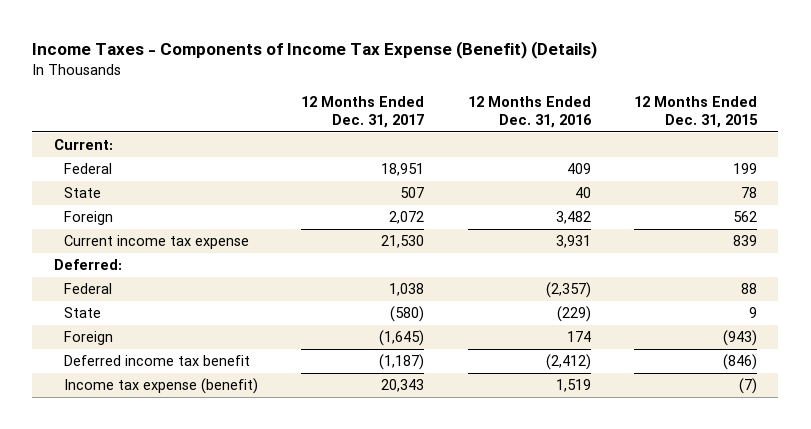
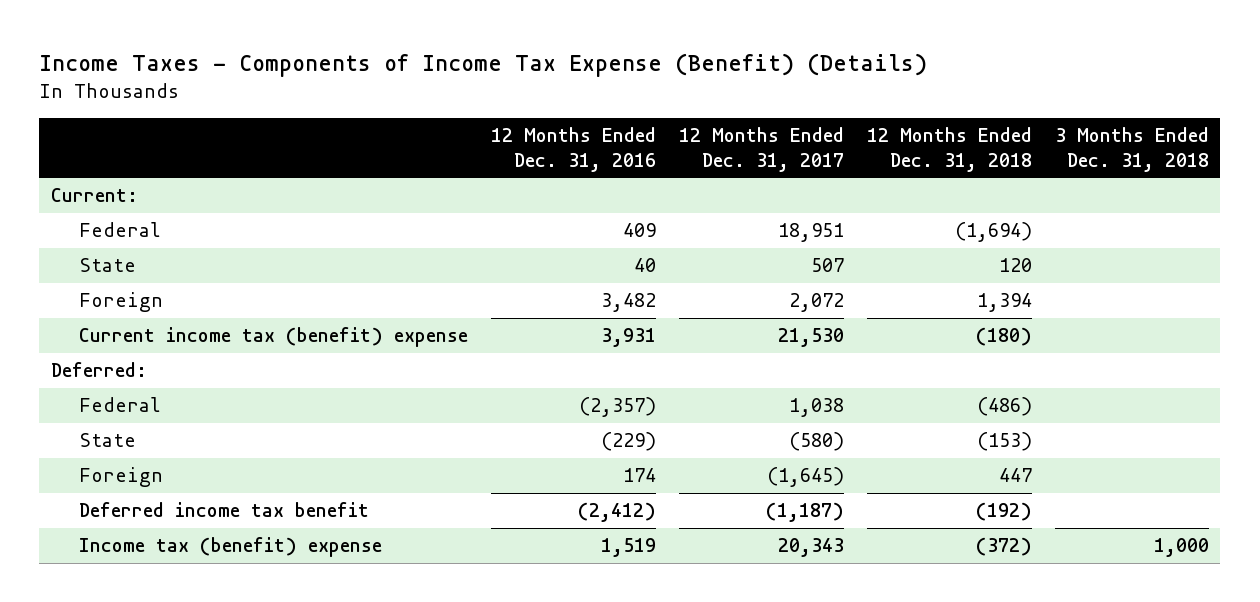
- | 12 Months Ended Dec. 31, 2017 | 12 Months Ended Dec. 31, 2016 | 12 Months Ended Dec. 31, 2015
+ | 12 Months Ended Dec. 31, 2016 | 12 Months Ended Dec. 31, 2017 | 12 Months Ended Dec. 31, 2018 | 3 Months Ended Dec. 31, 2018
- Current income tax expense | 21,530 | 3,931 | 839
+ Current income tax (benefit) expense | 3,931 | 21,530 | (180) |
- Income tax expense (benefit) | 20,343 | 1,519 | (7)
+ Income tax (benefit) expense | 1,519 | 20,343 | (372) | 1,000

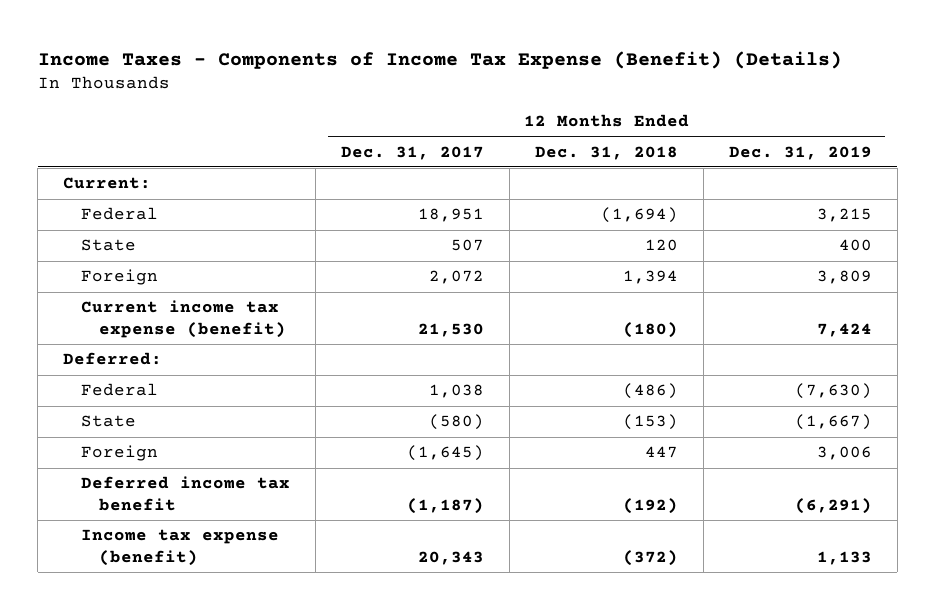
- | 12 Months Ended Dec. 31, 2016 | 12 Months Ended Dec. 31, 2017 | 12 Months Ended Dec. 31, 2018 | 3 Months Ended Dec. 31, 2018
+ | 12 Months Ended Dec. 31, 2017 | 12 Months Ended Dec. 31, 2018 | 12 Months Ended Dec. 31, 2019
- Current income tax (benefit) expense | 3,931 | 21,530 | (180) |
+ Current income tax expense (benefit) | 21,530 | (180) | 7,424
- Income tax (benefit) expense | 1,519 | 20,343 | (372) | 1,000
+ Income tax expense (benefit) | 20,343 | (372) | 1,133

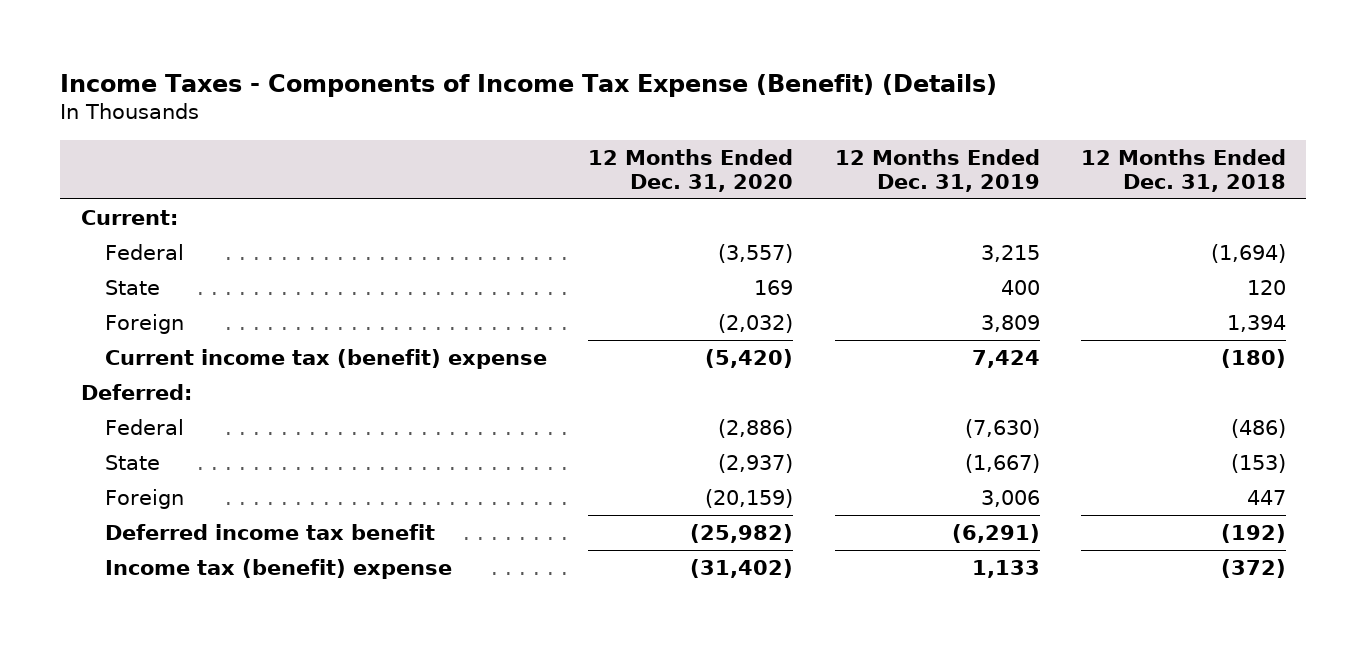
- | 12 Months Ended Dec. 31, 2017 | 12 Months Ended Dec. 31, 2018 | 12 Months Ended Dec. 31, 2019
+ | 12 Months Ended Dec. 31, 2020 | 12 Months Ended Dec. 31, 2019 | 12 Months Ended Dec. 31, 2018
- Current income tax expense (benefit) | 21,530 | (180) | 7,424
+ Current income tax (benefit) expense | (5,420) | 7,424 | (180)
- Income tax expense (benefit) | 20,343 | (372) | 1,133
+ Income tax (benefit) expense | (31,402) | 1,133 | (372)

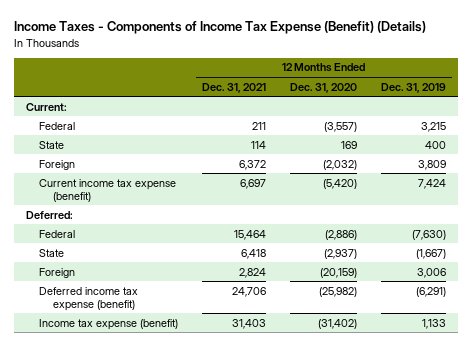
- | 12 Months Ended Dec. 31, 2020 | 12 Months Ended Dec. 31, 2019 | 12 Months Ended Dec. 31, 2018
+ | 12 Months Ended Dec. 31, 2021 | 12 Months Ended Dec. 31, 2020 | 12 Months Ended Dec. 31, 2019
- Current income tax (benefit) expense | (5,420) | 7,424 | (180)
+ Current income tax expense (benefit) | 6,697 | (5,420) | 7,424
- Deferred income tax benefit | (25,982) | (6,291) | (192)
- Income tax (benefit) expense | (31,402) | 1,133 | (372)
+ Deferred income tax expense (benefit) | 24,706 | (25,982) | (6,291)
+ Income tax expense (benefit) | 31,403 | (31,402) | 1,133

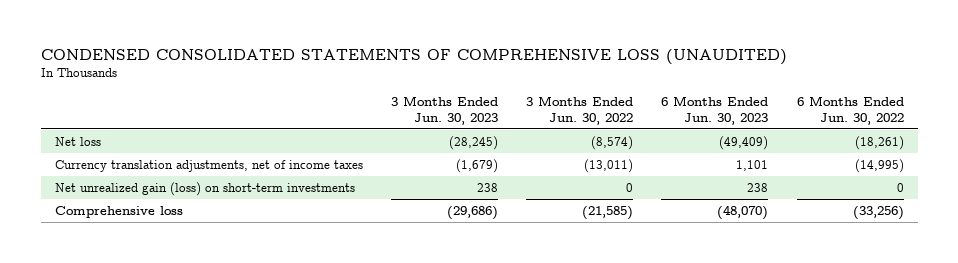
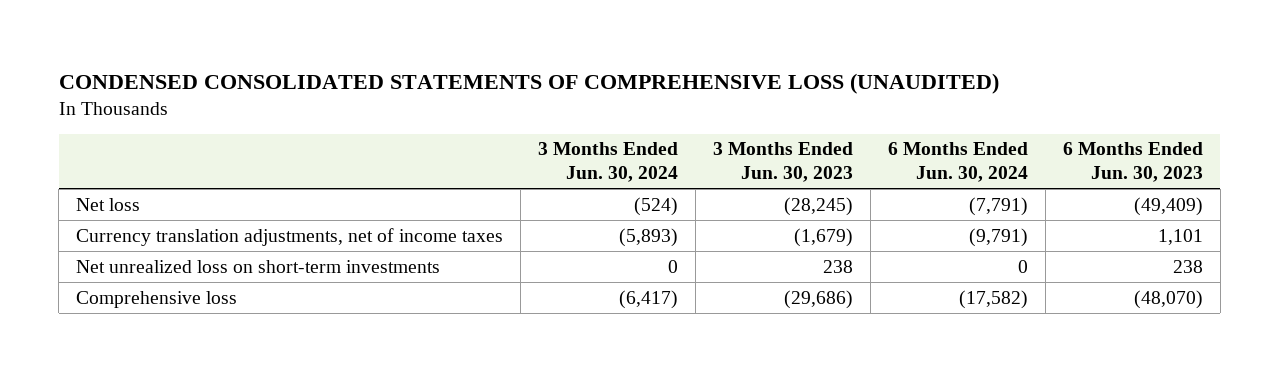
- | 3 Months Ended Jun. 30, 2023 | 3 Months Ended Jun. 30, 2022 | 6 Months Ended Jun. 30, 2023 | 6 Months Ended Jun. 30, 2022
+ | 3 Months Ended Jun. 30, 2024 | 3 Months Ended Jun. 30, 2023 | 6 Months Ended Jun. 30, 2024 | 6 Months Ended Jun. 30, 2023
- Net unrealized gain (loss) on short-term investments | 238 | 0 | 238 | 0
+ Net unrealized loss on short-term investments | 0 | 238 | 0 | 238

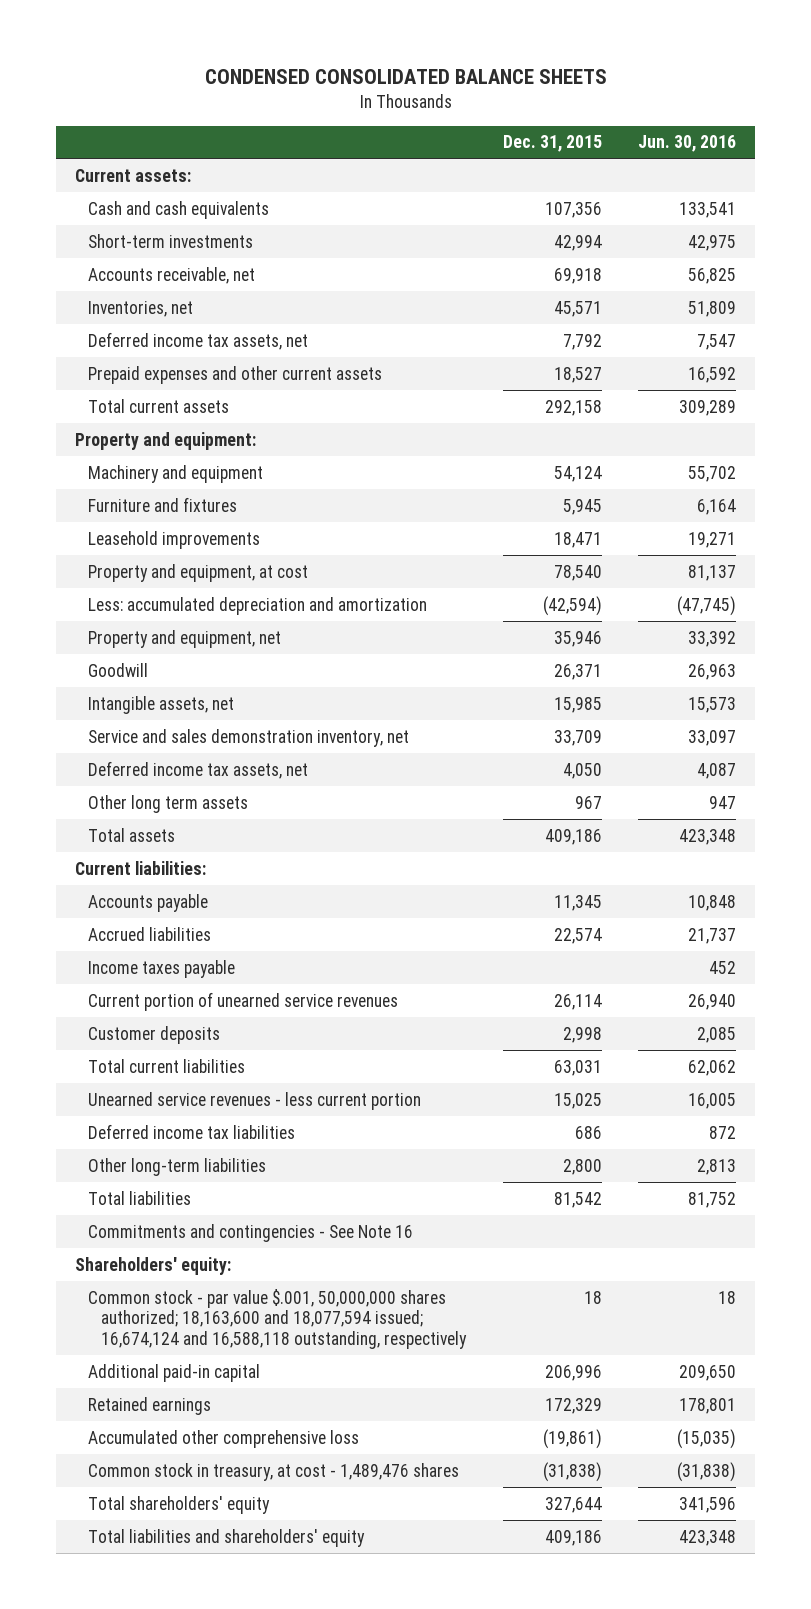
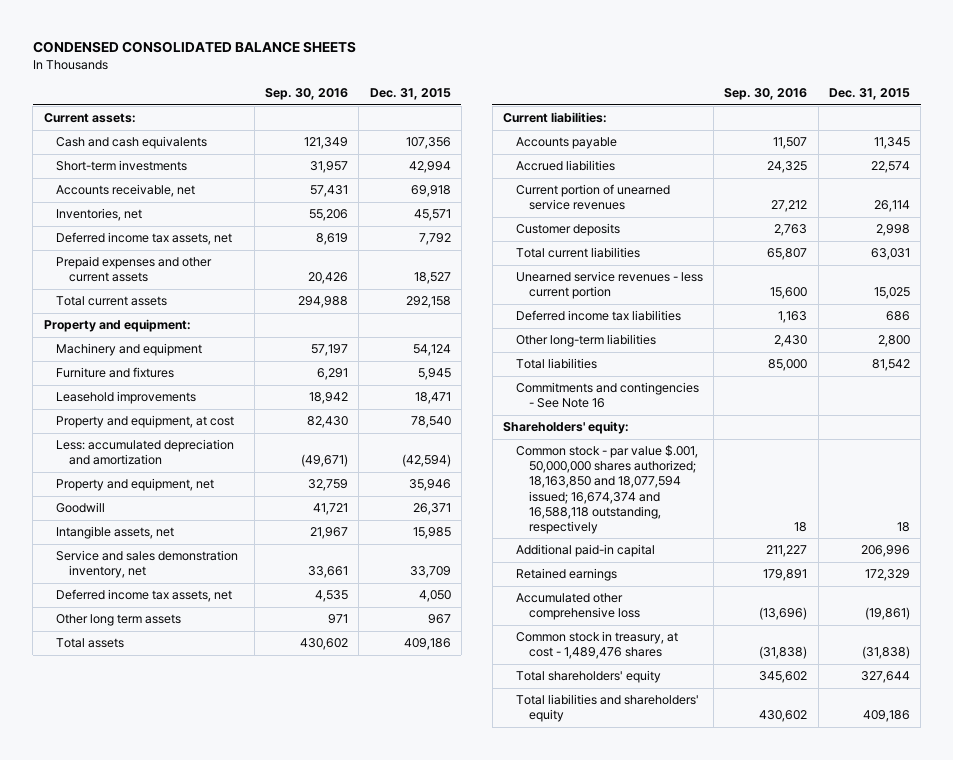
- | Dec. 31, 2015 | Jun. 30, 2016
+ | Sep. 30, 2016 | Dec. 31, 2015
- Income taxes payable | | 452
- Common stock - par value $.001, 50,000,000 shares authorized; 18,163,600 and 18,077,594 issued; 16,674,124 and 16,588,118 outstanding, respectively | 18 | 18
+ Common stock - par value $.001, 50,000,000 shares authorized; 18,163,850 and 18,077,594 issued; 16,674,374 and 16,588,118 outstanding, respectively | 18 | 18

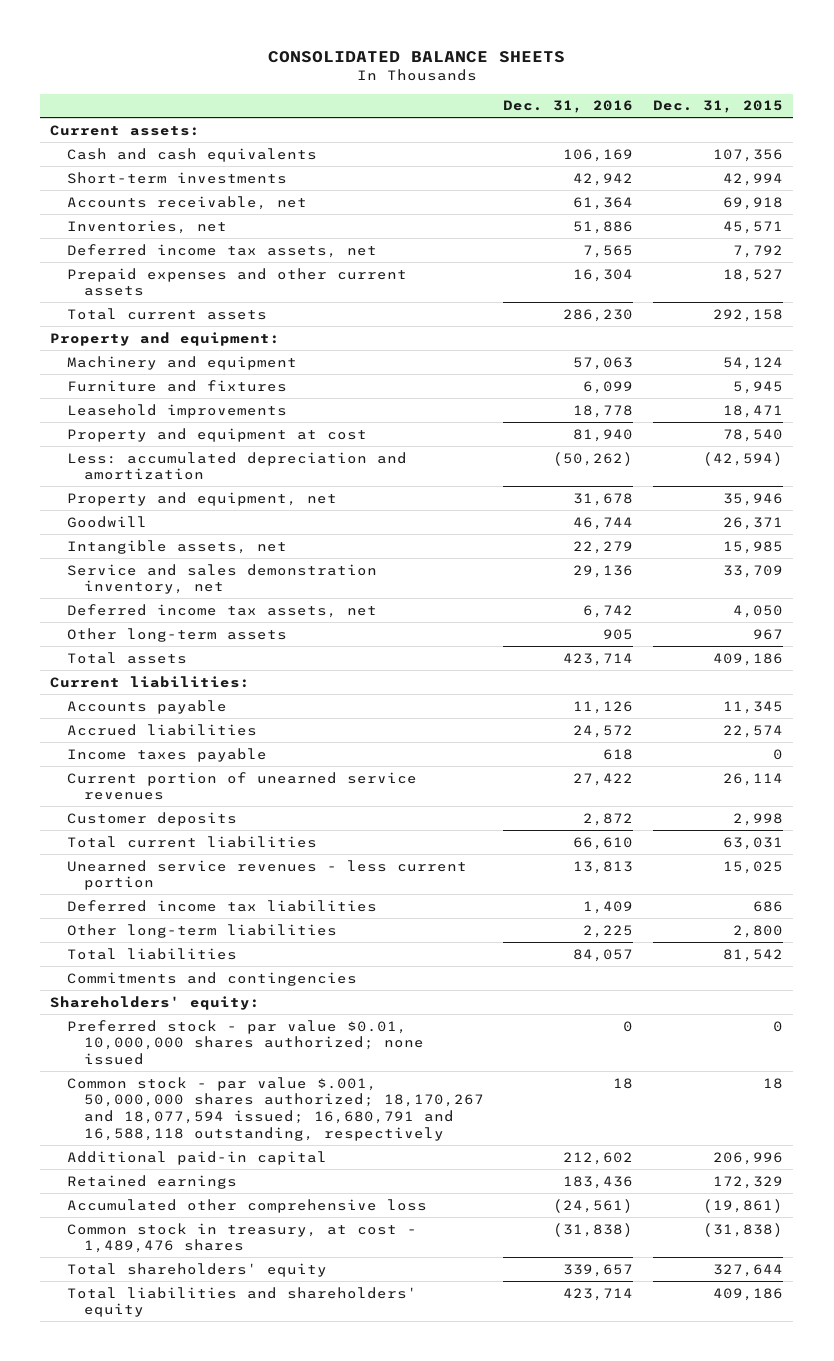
- CONDENSED CONSOLIDATED BALANCE SHEETS
+ CONSOLIDATED BALANCE SHEETS
- | Sep. 30, 2016 | Dec. 31, 2015
+ | Dec. 31, 2016 | Dec. 31, 2015
- Property and equipment, at cost | 82,430 | 78,540
+ Property and equipment at cost | 81,940 | 78,540
- Other long term assets | 971 | 967
+ Other long-term assets | 905 | 967
+ Income taxes payable | 618 | 0
- Commitments and contingencies - See Note 16
+ Commitments and contingencies
- Common stock - par value $.001, 50,000,000 shares authorized; 18,163,850 and 18,077,594 issued; 16,674,374 and 16,588,118 outstanding, respectively | 18 | 18
+ Preferred stock - par value $0.01, 10,000,000 shares authorized; none issued | 0 | 0
+ Common stock - par value $.001, 50,000,000 shares authorized; 18,170,267 and 18,077,594 issued; 16,680,791 and 16,588,118 outstanding, respectively | 18 | 18

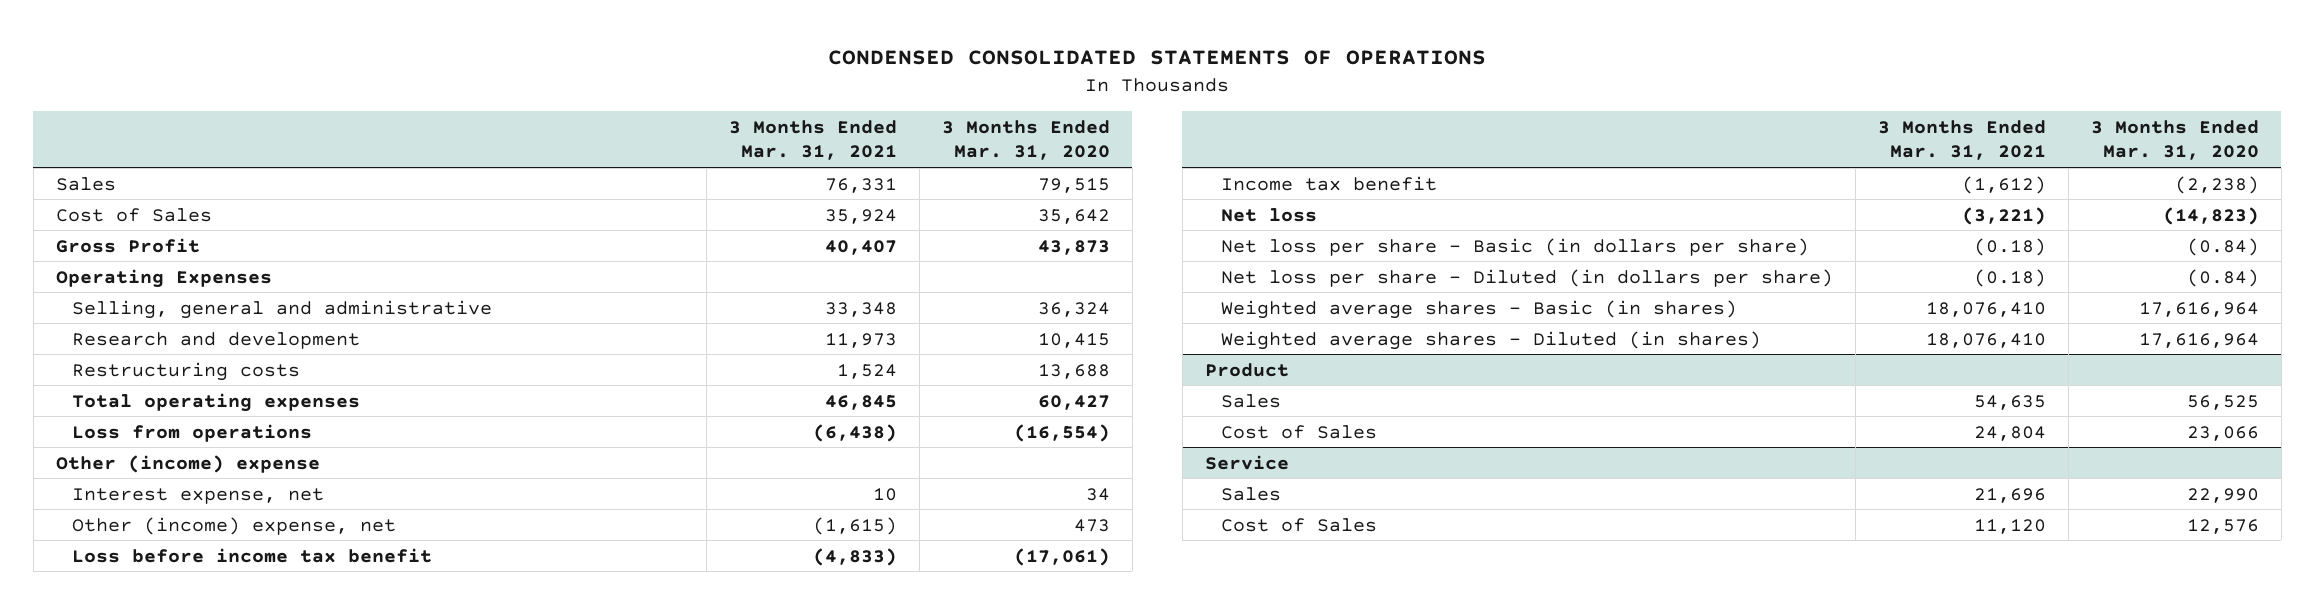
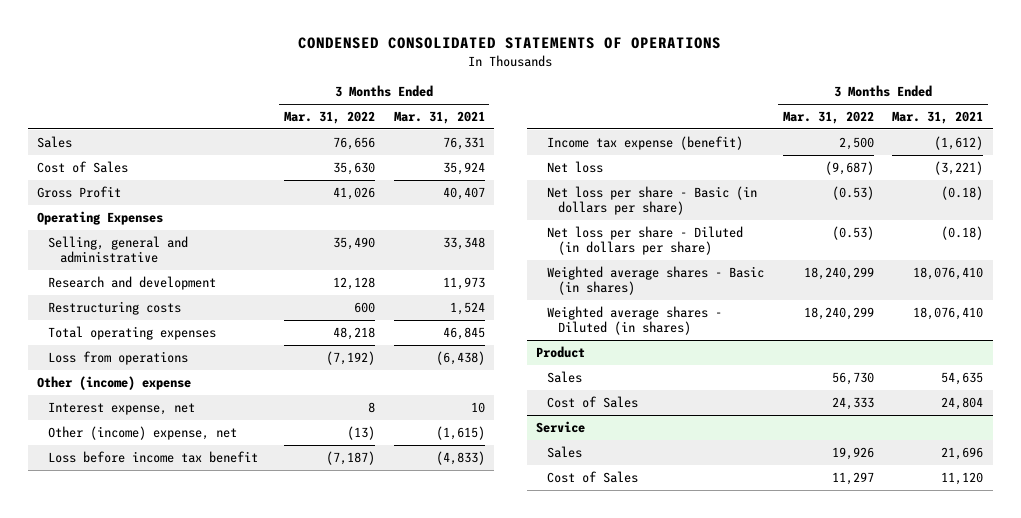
- | 3 Months Ended Mar. 31, 2021 | 3 Months Ended Mar. 31, 2020
+ | 3 Months Ended Mar. 31, 2022 | 3 Months Ended Mar. 31, 2021
- Income tax benefit | (1,612) | (2,238)
+ Income tax expense (benefit) | 2,500 | (1,612)

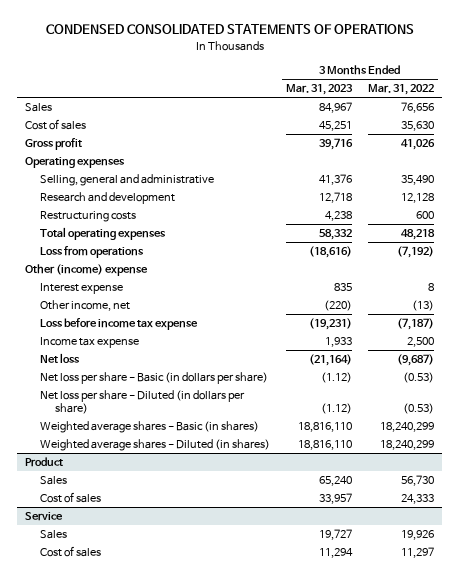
- | 3 Months Ended Mar. 31, 2022 | 3 Months Ended Mar. 31, 2021
+ | 3 Months Ended Mar. 31, 2023 | 3 Months Ended Mar. 31, 2022
- Cost of Sales | 35,630 | 35,924
- Gross Profit | 41,026 | 40,407
- Operating Expenses
+ Cost of sales | 45,251 | 35,630
+ Gross profit | 39,716 | 41,026
+ Operating expenses
- Interest expense, net | 8 | 10
- Other (income) expense, net | (13) | (1,615)
- Loss before income tax benefit | (7,187) | (4,833)
- Income tax expense (benefit) | 2,500 | (1,612)
+ Interest expense | 835 | 8
+ Other income, net | (220) | (13)
+ Loss before income tax expense | (19,231) | (7,187)
+ Income tax expense | 1,933 | 2,500
@ Product
- Cost of Sales | 24,333 | 24,804
+ Cost of sales | 33,957 | 24,333
@ Service
- Cost of Sales | 11,297 | 11,120
+ Cost of sales | 11,294 | 11,297

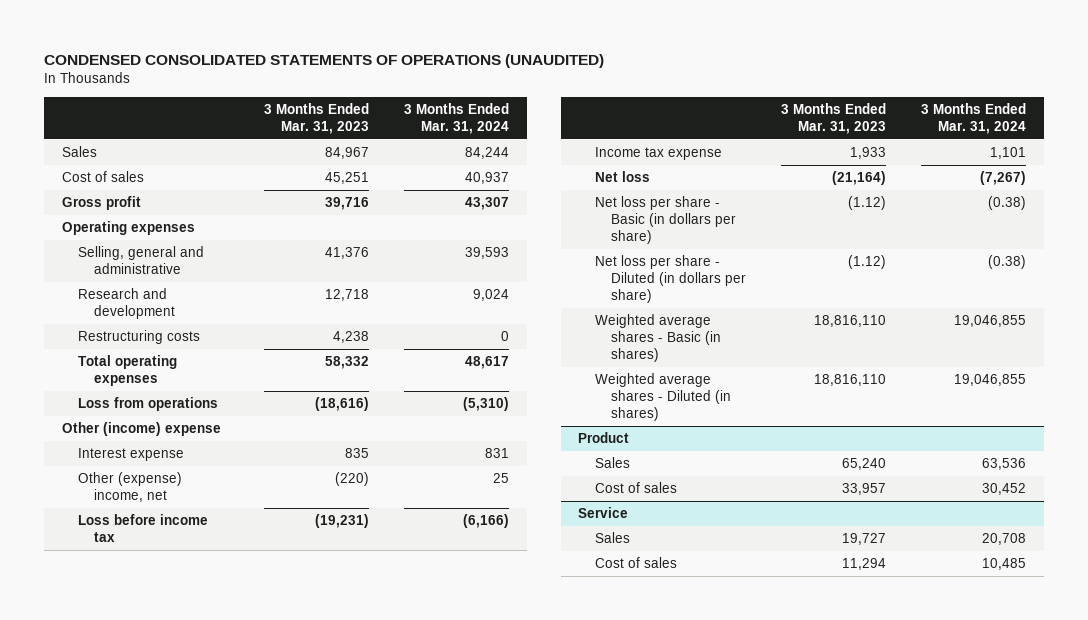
- CONDENSED CONSOLIDATED STATEMENTS OF OPERATIONS
+ CONDENSED CONSOLIDATED STATEMENTS OF OPERATIONS (UNAUDITED)
- | 3 Months Ended Mar. 31, 2023 | 3 Months Ended Mar. 31, 2022
+ | 3 Months Ended Mar. 31, 2023 | 3 Months Ended Mar. 31, 2024
- Other income, net | (220) | (13)
- Loss before income tax expense | (19,231) | (7,187)
+ Other (expense) income, net | (220) | 25
+ Loss before income tax | (19,231) | (6,166)

